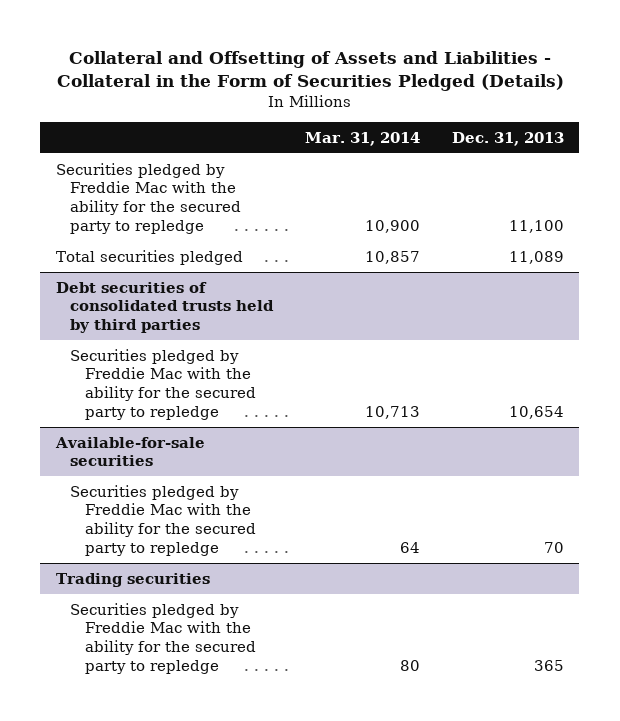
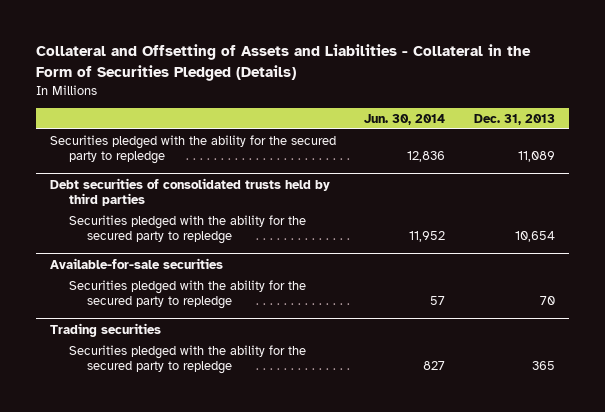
- | Mar. 31, 2014 | Dec. 31, 2013
+ | Jun. 30, 2014 | Dec. 31, 2013
- Securities pledged by Freddie Mac with the ability for the secured party to repledge | 10,900 | 11,100
- Total securities pledged | 10,857 | 11,089
+ Securities pledged with the ability for the secured party to repledge | 12,836 | 11,089
@ Debt securities of consolidated trusts held by third parties
- Securities pledged by Freddie Mac with the ability for the secured party to repledge | 10,713 | 10,654
+ Securities pledged with the ability for the secured party to repledge | 11,952 | 10,654
@ Available-for-sale securities
- Securities pledged by Freddie Mac with the ability for the secured party to repledge | 64 | 70
+ Securities pledged with the ability for the secured party to repledge | 57 | 70
@ Trading securities
- Securities pledged by Freddie Mac with the ability for the secured party to repledge | 80 | 365
+ Securities pledged with the ability for the secured party to repledge | 827 | 365

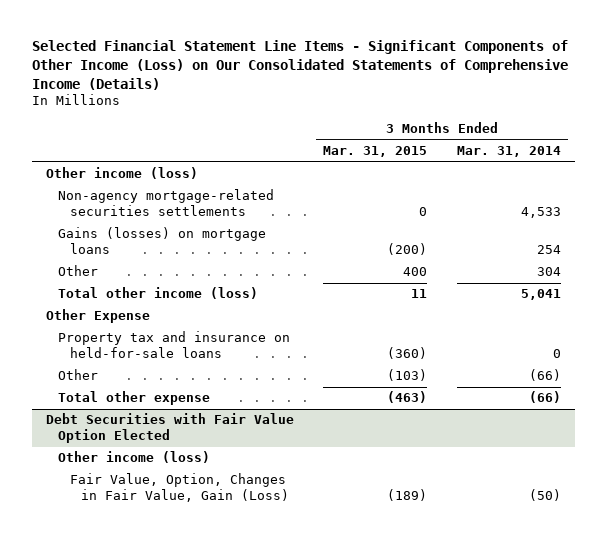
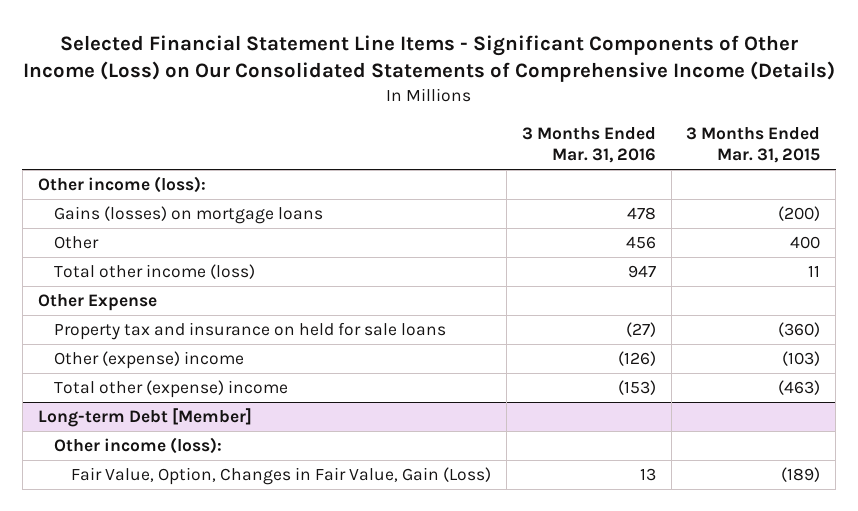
- | 3 Months Ended Mar. 31, 2015 | 3 Months Ended Mar. 31, 2014
+ | 3 Months Ended Mar. 31, 2016 | 3 Months Ended Mar. 31, 2015
- Other income (loss)
- Non-agency mortgage-related securities settlements | 0 | 4,533
+ Other income (loss):
- Property tax and insurance on held-for-sale loans | (360) | 0
- Other | (103) | (66)
- Total other expense | (463) | (66)
- Debt Securities with Fair Value Option Elected
- Other income (loss)
+ Property tax and insurance on held for sale loans | (27) | (360)
+ Other (expense) income | (126) | (103)
+ Total other (expense) income | (153) | (463)
+ Long-term Debt [Member]
+ Other income (loss):

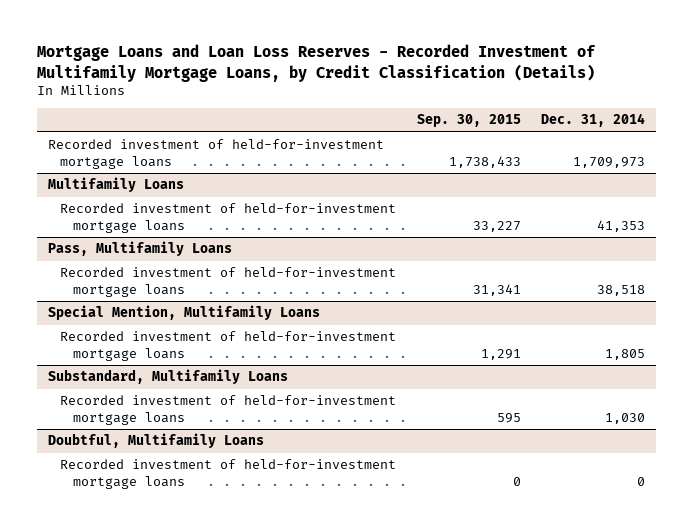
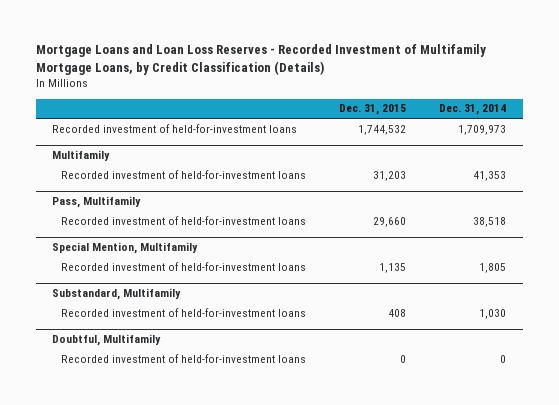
- | Sep. 30, 2015 | Dec. 31, 2014
+ | Dec. 31, 2015 | Dec. 31, 2014
- Recorded investment of held-for-investment mortgage loans | 1,738,433 | 1,709,973
- Multifamily Loans
- Recorded investment of held-for-investment mortgage loans | 33,227 | 41,353
- Pass, Multifamily Loans
- Recorded investment of held-for-investment mortgage loans | 31,341 | 38,518
- Special Mention, Multifamily Loans
- Recorded investment of held-for-investment mortgage loans | 1,291 | 1,805
- Substandard, Multifamily Loans
- Recorded investment of held-for-investment mortgage loans | 595 | 1,030
- Doubtful, Multifamily Loans
- Recorded investment of held-for-investment mortgage loans | 0 | 0
+ Recorded investment of held-for-investment loans | 1,744,532 | 1,709,973
+ Multifamily
+ Recorded investment of held-for-investment loans | 31,203 | 41,353
+ Pass, Multifamily
+ Recorded investment of held-for-investment loans | 29,660 | 38,518
+ Special Mention, Multifamily
+ Recorded investment of held-for-investment loans | 1,135 | 1,805
+ Substandard, Multifamily
+ Recorded investment of held-for-investment loans | 408 | 1,030
+ Doubtful, Multifamily
+ Recorded investment of held-for-investment loans | 0 | 0

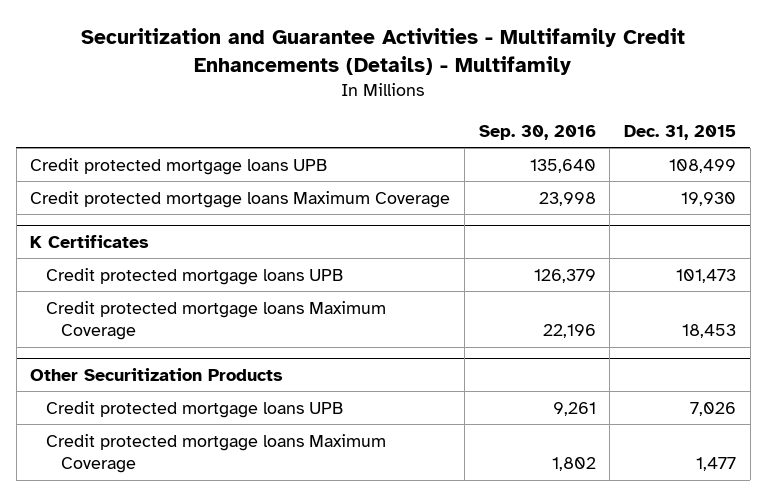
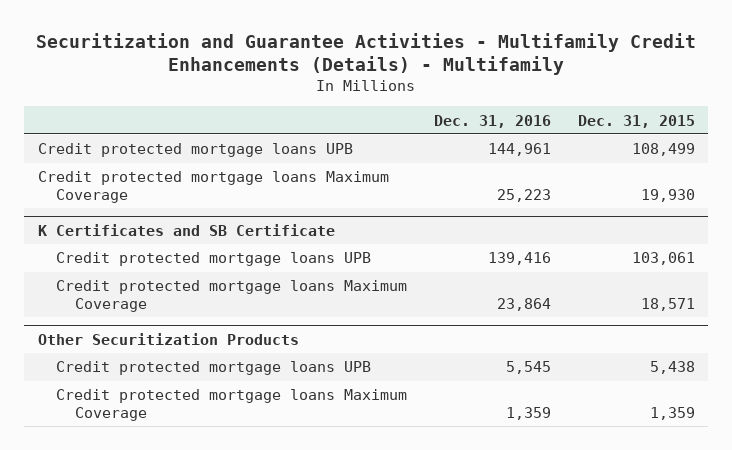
- | Sep. 30, 2016 | Dec. 31, 2015
+ | Dec. 31, 2016 | Dec. 31, 2015
- K Certificates
- Credit protected mortgage loans UPB | 126,379 | 101,473
- Credit protected mortgage loans Maximum Coverage | 22,196 | 18,453
+ K Certificates and SB Certificate
+ Credit protected mortgage loans UPB | 139,416 | 103,061
+ Credit protected mortgage loans Maximum Coverage | 23,864 | 18,571
@ Other Securitization Products
- Credit protected mortgage loans UPB | 9,261 | 7,026
- Credit protected mortgage loans Maximum Coverage | 1,802 | 1,477
+ Credit protected mortgage loans UPB | 5,545 | 5,438
+ Credit protected mortgage loans Maximum Coverage | 1,359 | 1,359

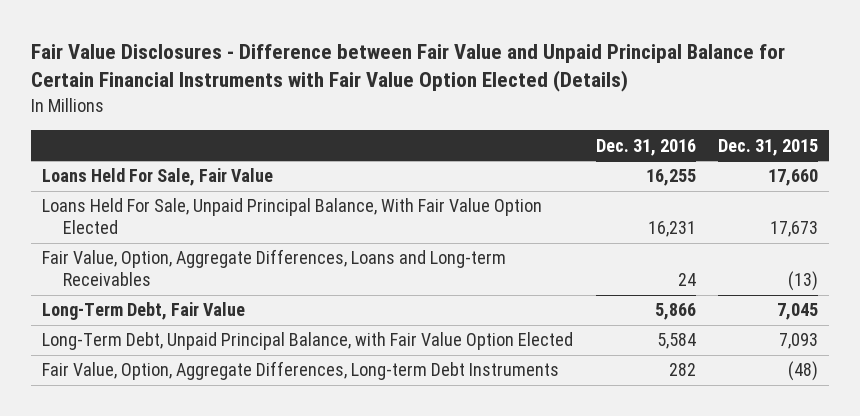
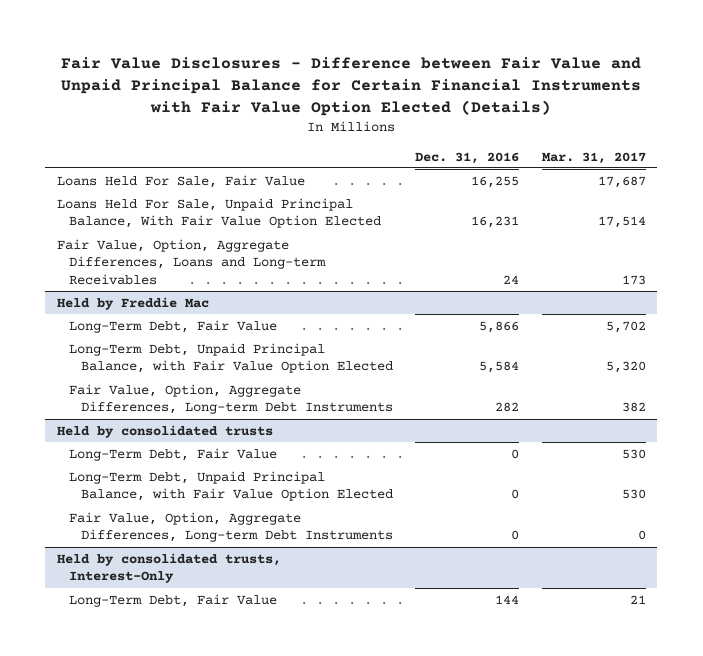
- | Dec. 31, 2016 | Dec. 31, 2015
+ | Dec. 31, 2016 | Mar. 31, 2017
+ Held by Freddie Mac
+ Held by consolidated trusts
+ Long-Term Debt, Fair Value | 0 | 530
+ Long-Term Debt, Unpaid Principal Balance, with Fair Value Option Elected | 0 | 530
+ Fair Value, Option, Aggregate Differences, Long-term Debt Instruments | 0 | 0
+ Held by consolidated trusts, Interest-Only
+ Long-Term Debt, Fair Value | 144 | 21

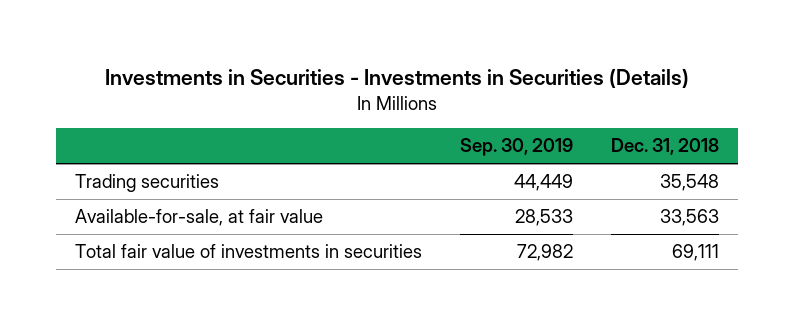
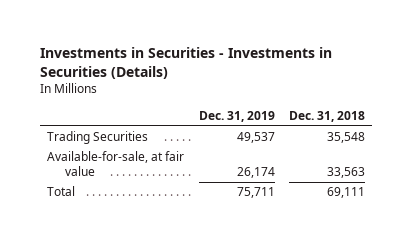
- | Sep. 30, 2019 | Dec. 31, 2018
+ | Dec. 31, 2019 | Dec. 31, 2018
- Trading securities | 44,449 | 35,548
+ Trading Securities | 49,537 | 35,548
- Total fair value of investments in securities | 72,982 | 69,111
+ Total | 75,711 | 69,111

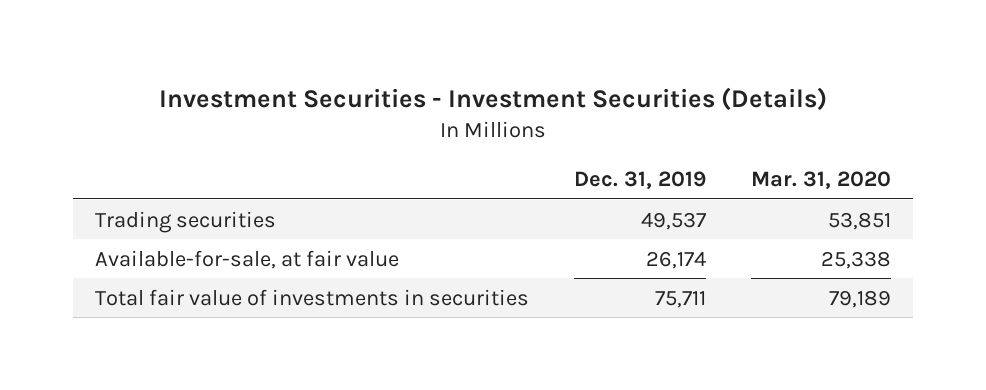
- Investments in Securities - Investments in Securities (Details)
+ Investment Securities - Investment Securities (Details)
- | Dec. 31, 2019 | Dec. 31, 2018
+ | Dec. 31, 2019 | Mar. 31, 2020
- Trading Securities | 49,537 | 35,548
+ Trading securities | 49,537 | 53,851
- Total | 75,711 | 69,111
+ Total fair value of investments in securities | 75,711 | 79,189

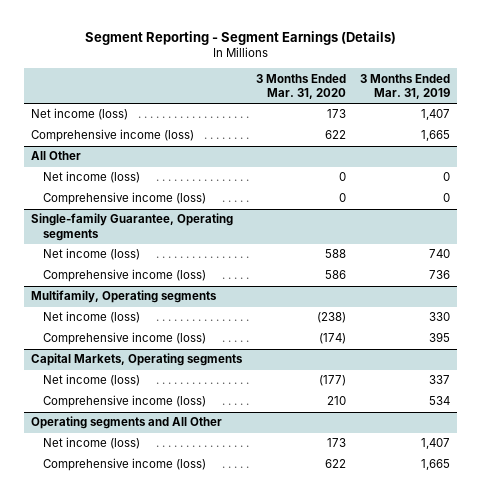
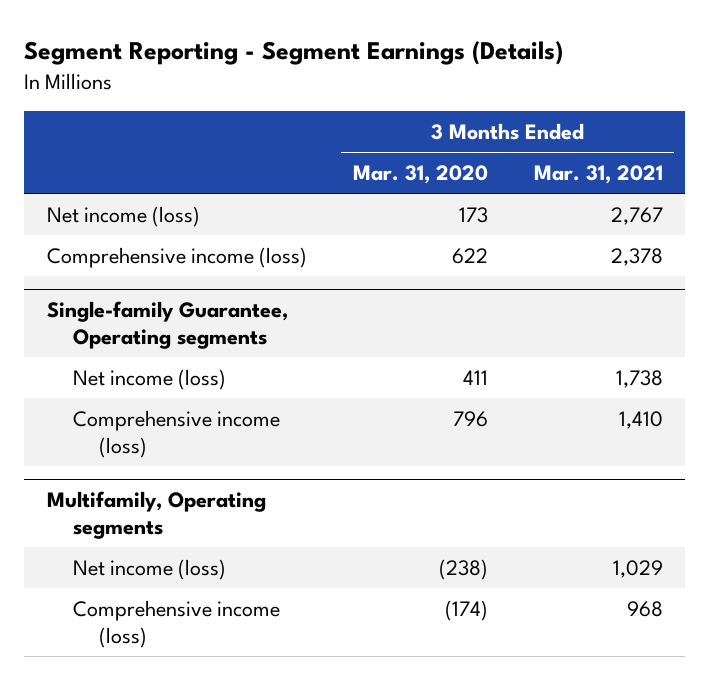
- | 3 Months Ended Mar. 31, 2020 | 3 Months Ended Mar. 31, 2019
+ | 3 Months Ended Mar. 31, 2020 | 3 Months Ended Mar. 31, 2021
- All Other
- Net income (loss) | 0 | 0
- Comprehensive income (loss) | 0 | 0
@ Single-family Guarantee, Operating segments
- Net income (loss) | 588 | 740
- Comprehensive income (loss) | 586 | 736
+ Net income (loss) | 411 | 1,738
+ Comprehensive income (loss) | 796 | 1,410
- Capital Markets, Operating segments
- Net income (loss) | (177) | 337
- Comprehensive income (loss) | 210 | 534
- Operating segments and All Other
- Net income (loss) | 173 | 1,407
- Comprehensive income (loss) | 622 | 1,665

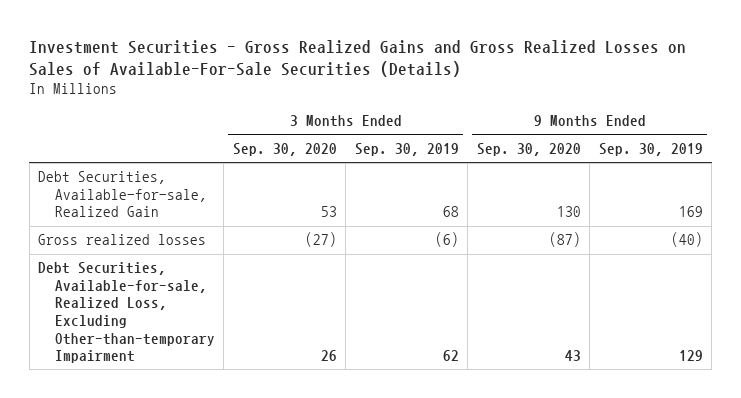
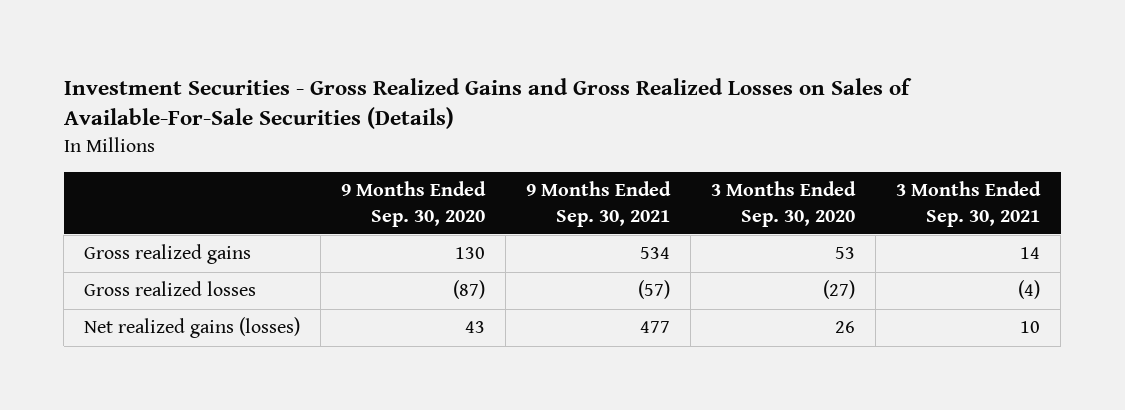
- | 3 Months Ended Sep. 30, 2020 | 3 Months Ended Sep. 30, 2019 | 9 Months Ended Sep. 30, 2020 | 9 Months Ended Sep. 30, 2019
+ | 9 Months Ended Sep. 30, 2020 | 9 Months Ended Sep. 30, 2021 | 3 Months Ended Sep. 30, 2020 | 3 Months Ended Sep. 30, 2021
- Debt Securities, Available-for-sale, Realized Gain | 53 | 68 | 130 | 169
+ Gross realized gains | 130 | 534 | 53 | 14
- Debt Securities, Available-for-sale, Realized Loss, Excluding Other-than-temporary Impairment | 26 | 62 | 43 | 129
+ Net realized gains (losses) | 43 | 477 | 26 | 10

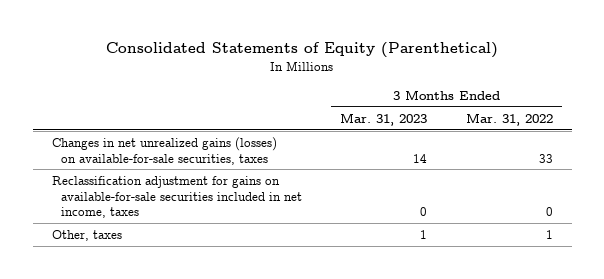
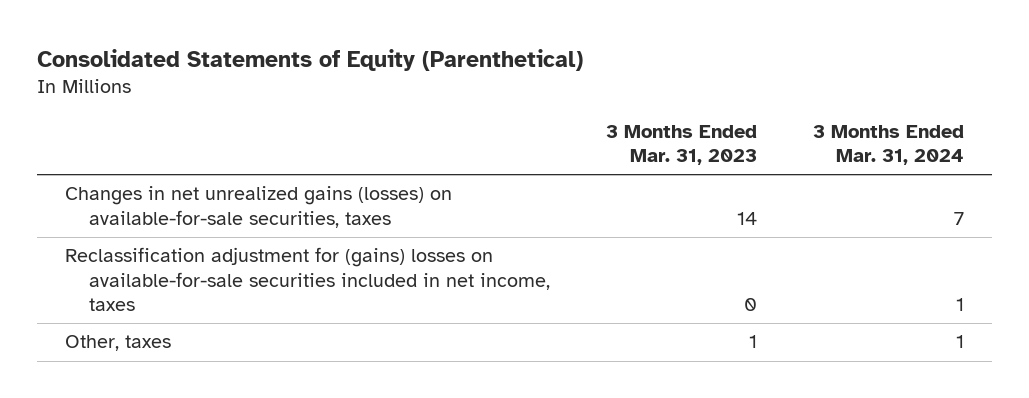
- | 3 Months Ended Mar. 31, 2023 | 3 Months Ended Mar. 31, 2022
+ | 3 Months Ended Mar. 31, 2023 | 3 Months Ended Mar. 31, 2024
- Reclassification adjustment for gains on available-for-sale securities included in net income, taxes | 0 | 0
+ Reclassification adjustment for (gains) losses on available-for-sale securities included in net income, taxes | 0 | 1

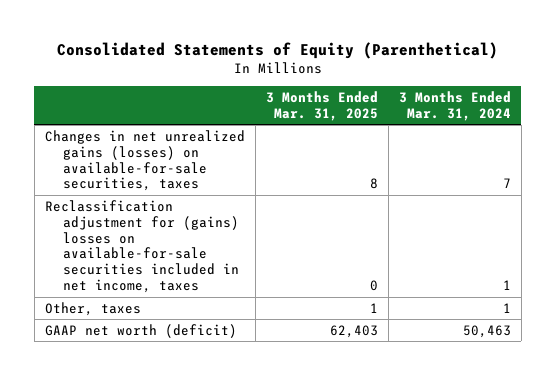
- | 3 Months Ended Mar. 31, 2023 | 3 Months Ended Mar. 31, 2024
+ | 3 Months Ended Mar. 31, 2025 | 3 Months Ended Mar. 31, 2024
+ GAAP net worth (deficit) | 62,403 | 50,463

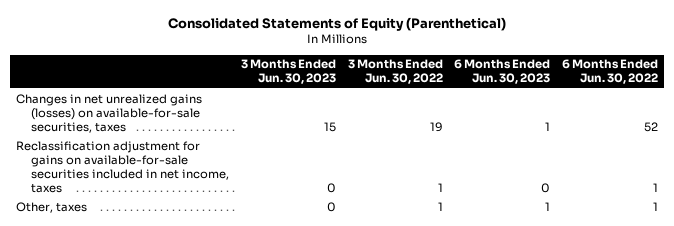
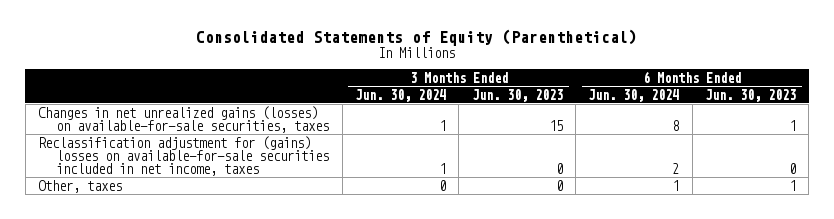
- | 3 Months Ended Jun. 30, 2023 | 3 Months Ended Jun. 30, 2022 | 6 Months Ended Jun. 30, 2023 | 6 Months Ended Jun. 30, 2022
+ | 3 Months Ended Jun. 30, 2024 | 3 Months Ended Jun. 30, 2023 | 6 Months Ended Jun. 30, 2024 | 6 Months Ended Jun. 30, 2023
- Reclassification adjustment for gains on available-for-sale securities included in net income, taxes | 0 | 1 | 0 | 1
+ Reclassification adjustment for (gains) losses on available-for-sale securities included in net income, taxes | 1 | 0 | 2 | 0

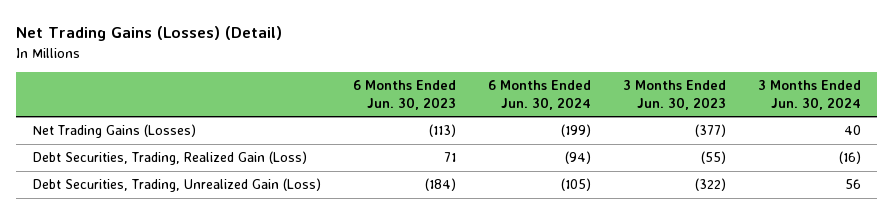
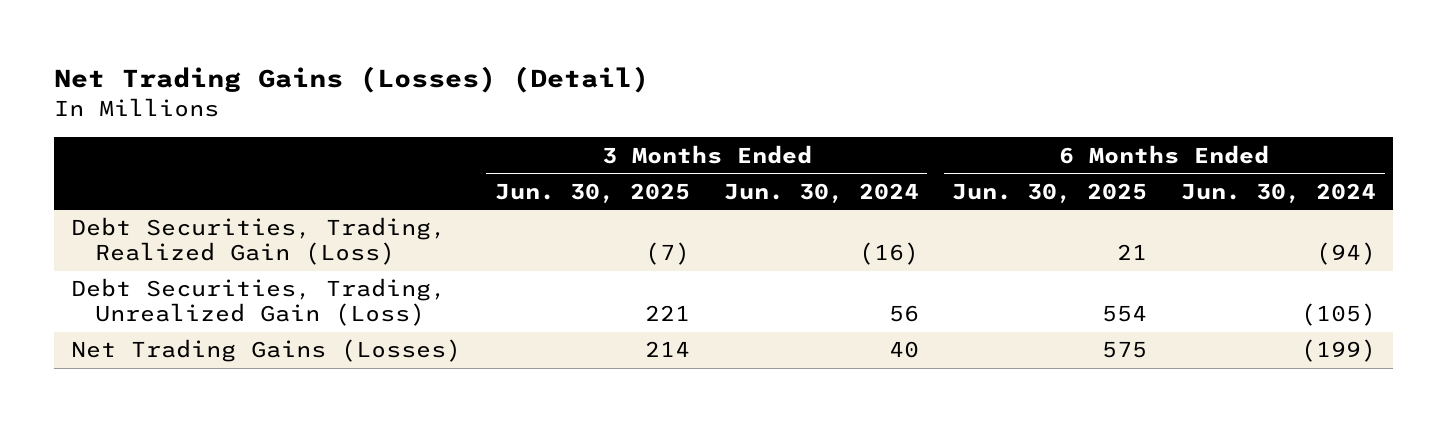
- | 6 Months Ended Jun. 30, 2023 | 6 Months Ended Jun. 30, 2024 | 3 Months Ended Jun. 30, 2023 | 3 Months Ended Jun. 30, 2024
+ | 3 Months Ended Jun. 30, 2025 | 3 Months Ended Jun. 30, 2024 | 6 Months Ended Jun. 30, 2025 | 6 Months Ended Jun. 30, 2024
moved down: Net Trading Gains (Losses) | 214 | 40 | 575 | (199)

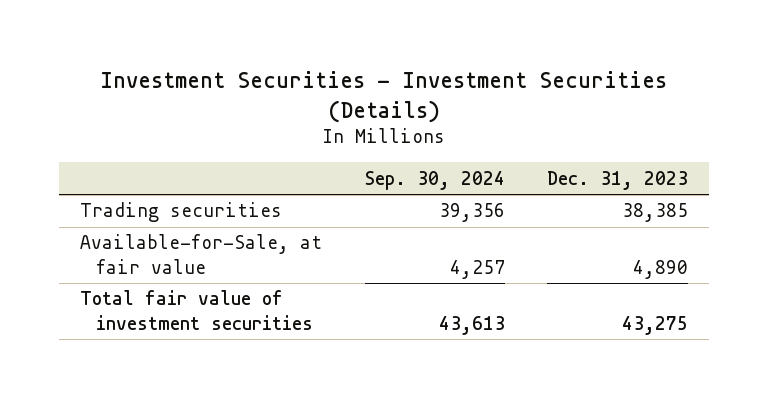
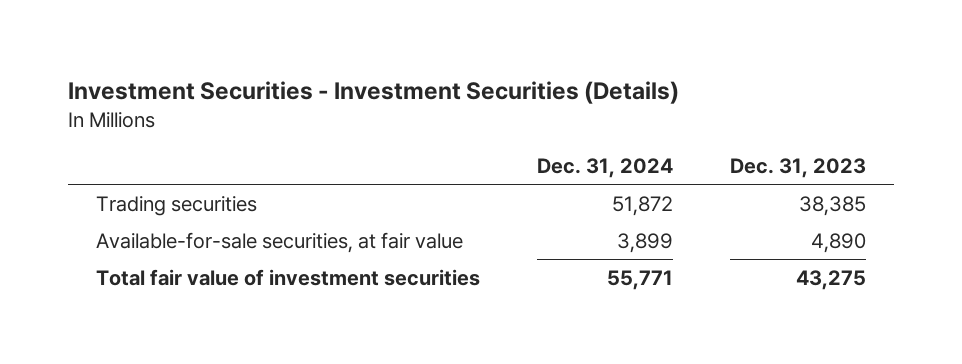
- | Sep. 30, 2024 | Dec. 31, 2023
+ | Dec. 31, 2024 | Dec. 31, 2023
- Available-for-Sale, at fair value | 4,257 | 4,890
+ Available-for-sale securities, at fair value | 3,899 | 4,890

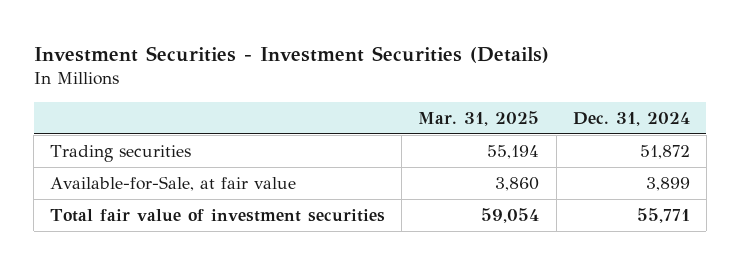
- | Dec. 31, 2024 | Dec. 31, 2023
+ | Mar. 31, 2025 | Dec. 31, 2024
- Available-for-sale securities, at fair value | 3,899 | 4,890
+ Available-for-Sale, at fair value | 3,860 | 3,899

